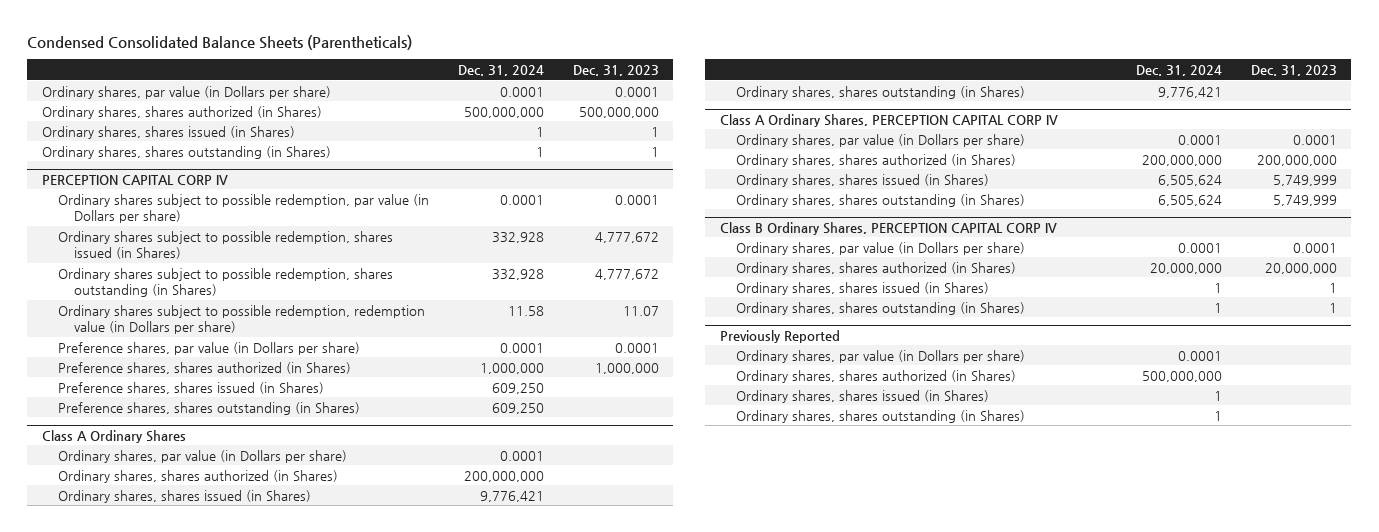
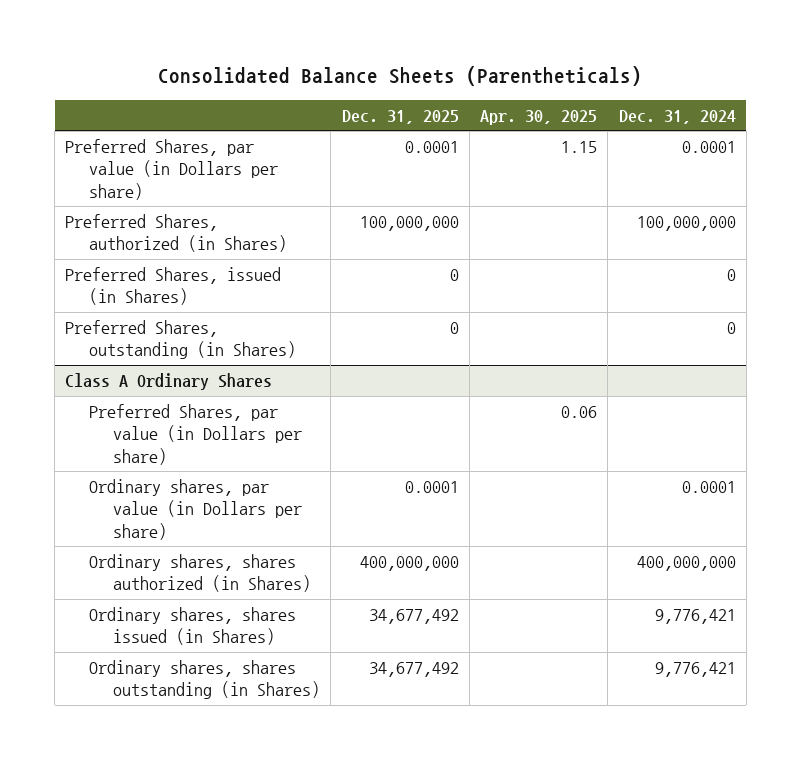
- Condensed Consolidated Balance Sheets (Parentheticals)
+ Consolidated Balance Sheets (Parentheticals)
- | Dec. 31, 2024 | Dec. 31, 2023
+ | Dec. 31, 2025 | Apr. 30, 2025 | Dec. 31, 2024
- Ordinary shares, par value (in Dollars per share) | 0.0001 | 0.0001
- Ordinary shares, shares authorized (in Shares) | 500,000,000 | 500,000,000
- Ordinary shares, shares issued (in Shares) | 1 | 1
- Ordinary shares, shares outstanding (in Shares) | 1 | 1
- PERCEPTION CAPITAL CORP IV
- Ordinary shares subject to possible redemption, par value (in Dollars per share) | 0.0001 | 0.0001
- Ordinary shares subject to possible redemption, shares issued (in Shares) | 332,928 | 4,777,672
- Ordinary shares subject to possible redemption, shares outstanding (in Shares) | 332,928 | 4,777,672
- Ordinary shares subject to possible redemption, redemption value (in Dollars per share) | 11.58 | 11.07
- Preference shares, par value (in Dollars per share) | 0.0001 | 0.0001
- Preference shares, shares authorized (in Shares) | 1,000,000 | 1,000,000
- Preference shares, shares issued (in Shares) | 609,250 |
- Preference shares, shares outstanding (in Shares) | 609,250 |
+ Preferred Shares, par value (in Dollars per share) | 0.0001 | 1.15 | 0.0001
+ Preferred Shares, authorized (in Shares) | 100,000,000 | | 100,000,000
+ Preferred Shares, issued (in Shares) | 0 | | 0
+ Preferred Shares, outstanding (in Shares) | 0 | | 0
@ Class A Ordinary Shares
+ Preferred Shares, par value (in Dollars per share) | | 0.06 |
- Ordinary shares, shares authorized (in Shares) | 200,000,000 |
+ Ordinary shares, shares authorized (in Shares) | 400,000,000 | | 400,000,000
- Class A Ordinary Shares, PERCEPTION CAPITAL CORP IV
- Ordinary shares, par value (in Dollars per share) | 0.0001 | 0.0001
- Ordinary shares, shares authorized (in Shares) | 200,000,000 | 200,000,000
- Ordinary shares, shares issued (in Shares) | 6,505,624 | 5,749,999
- Ordinary shares, shares outstanding (in Shares) | 6,505,624 | 5,749,999
- Class B Ordinary Shares, PERCEPTION CAPITAL CORP IV
- Ordinary shares, par value (in Dollars per share) | 0.0001 | 0.0001
- Ordinary shares, shares authorized (in Shares) | 20,000,000 | 20,000,000
- Ordinary shares, shares issued (in Shares) | 1 | 1
- Ordinary shares, shares outstanding (in Shares) | 1 | 1
- Previously Reported
- Ordinary shares, par value (in Dollars per share) | 0.0001 |
- Ordinary shares, shares authorized (in Shares) | 500,000,000 |
- Ordinary shares, shares issued (in Shares) | 1 |
- Ordinary shares, shares outstanding (in Shares) | 1 |

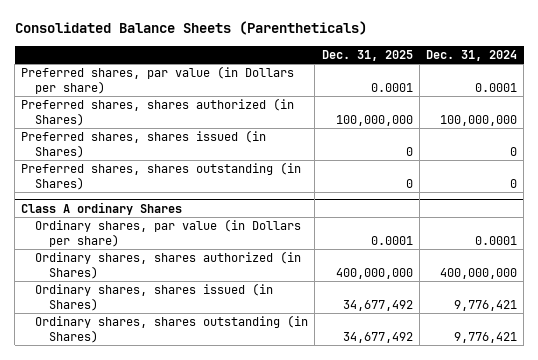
- | Dec. 31, 2025 | Apr. 30, 2025 | Dec. 31, 2024
+ | Dec. 31, 2025 | Dec. 31, 2024
- Preferred Shares, par value (in Dollars per share) | 0.0001 | 1.15 | 0.0001
- Preferred Shares, authorized (in Shares) | 100,000,000 | | 100,000,000
- Preferred Shares, issued (in Shares) | 0 | | 0
- Preferred Shares, outstanding (in Shares) | 0 | | 0
- Class A Ordinary Shares
- Preferred Shares, par value (in Dollars per share) | | 0.06 |
+ Preferred shares, par value (in Dollars per share) | 0.0001 | 0.0001
+ Preferred shares, shares authorized (in Shares) | 100,000,000 | 100,000,000
+ Preferred shares, shares issued (in Shares) | 0 | 0
+ Preferred shares, shares outstanding (in Shares) | 0 | 0
+ Class A ordinary Shares

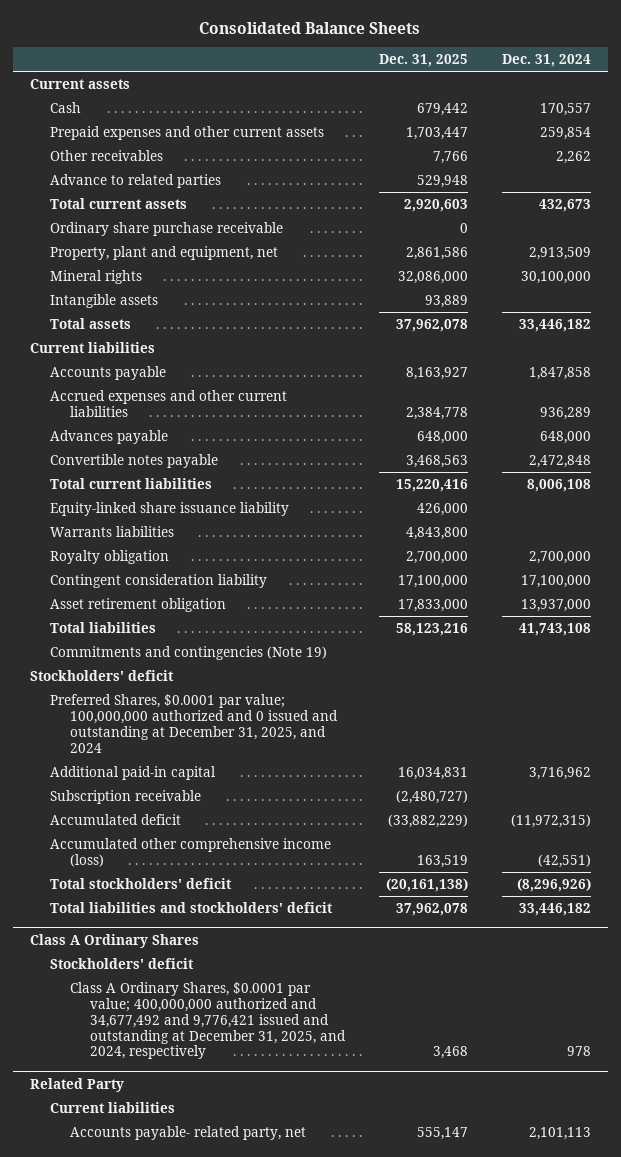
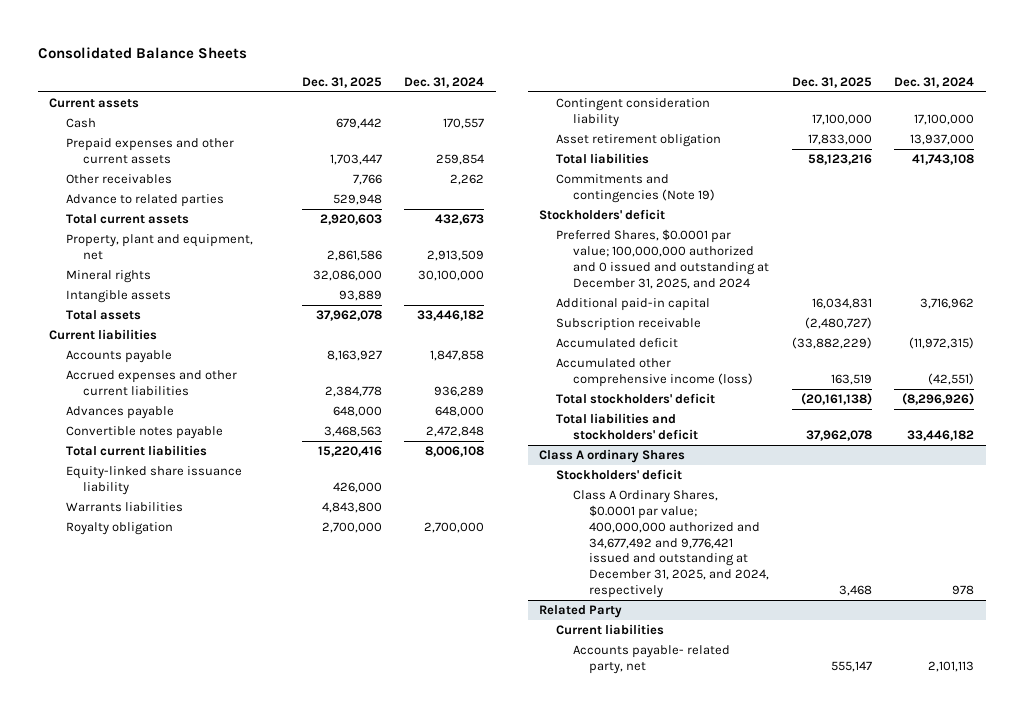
- Ordinary share purchase receivable | 0 |
- Class A Ordinary Shares
+ Class A ordinary Shares

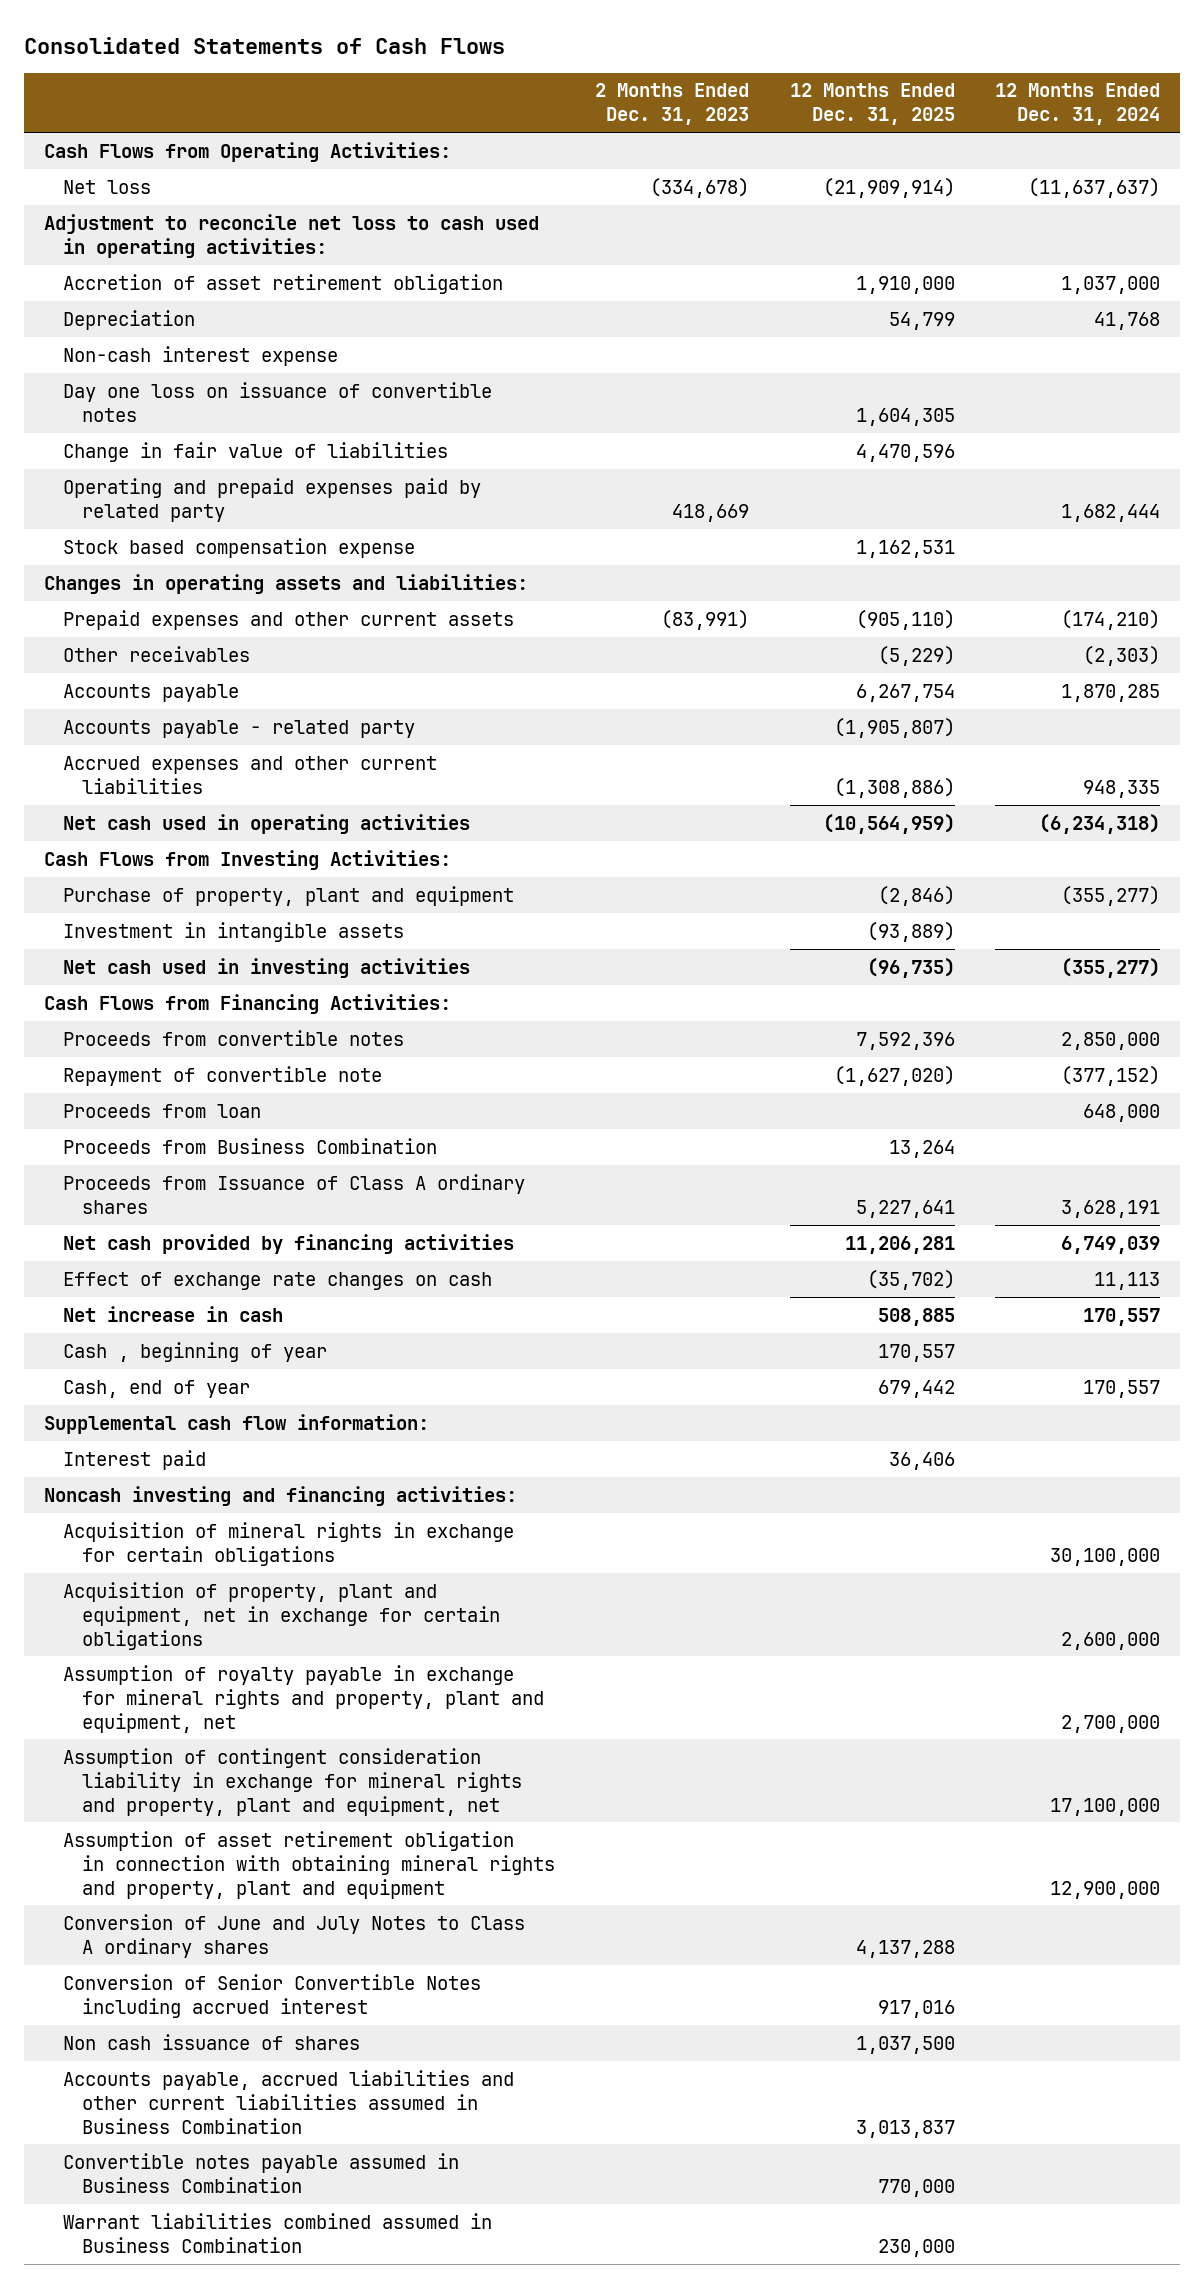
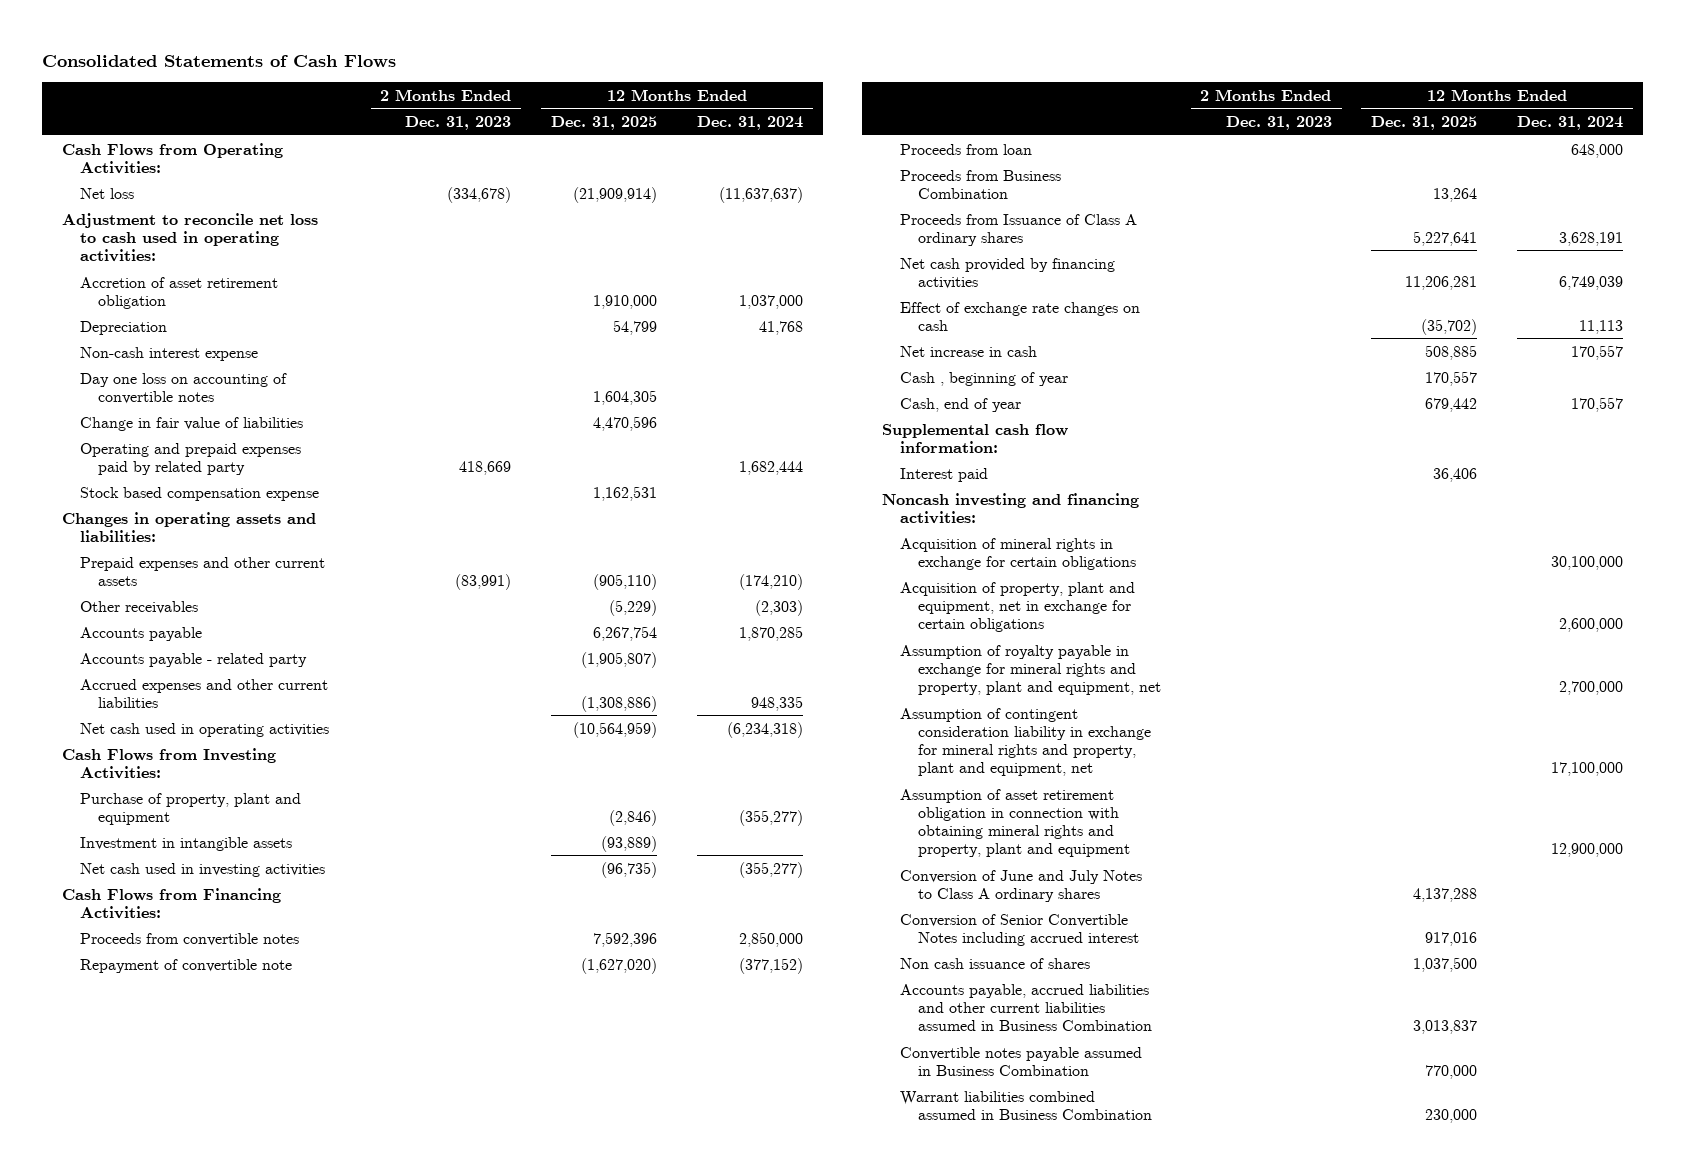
- Day one loss on issuance of convertible notes | | 1,604,305 |
+ Day one loss on accounting of convertible notes | | 1,604,305 |

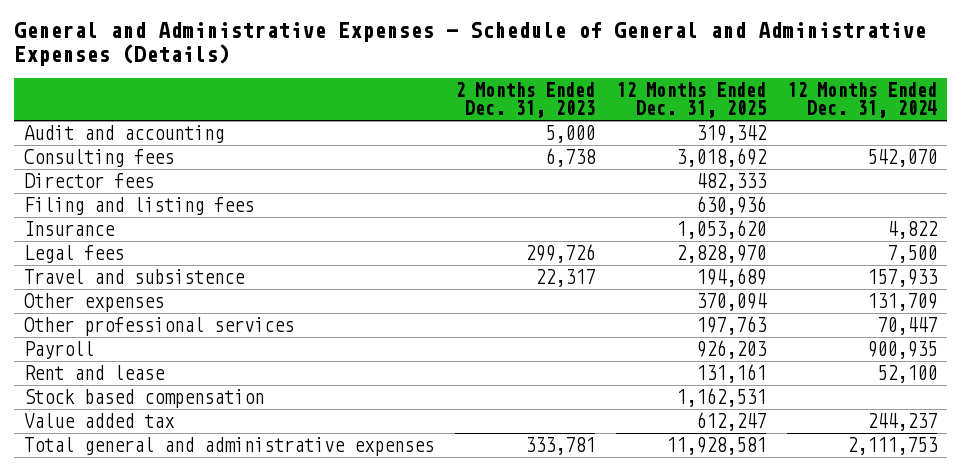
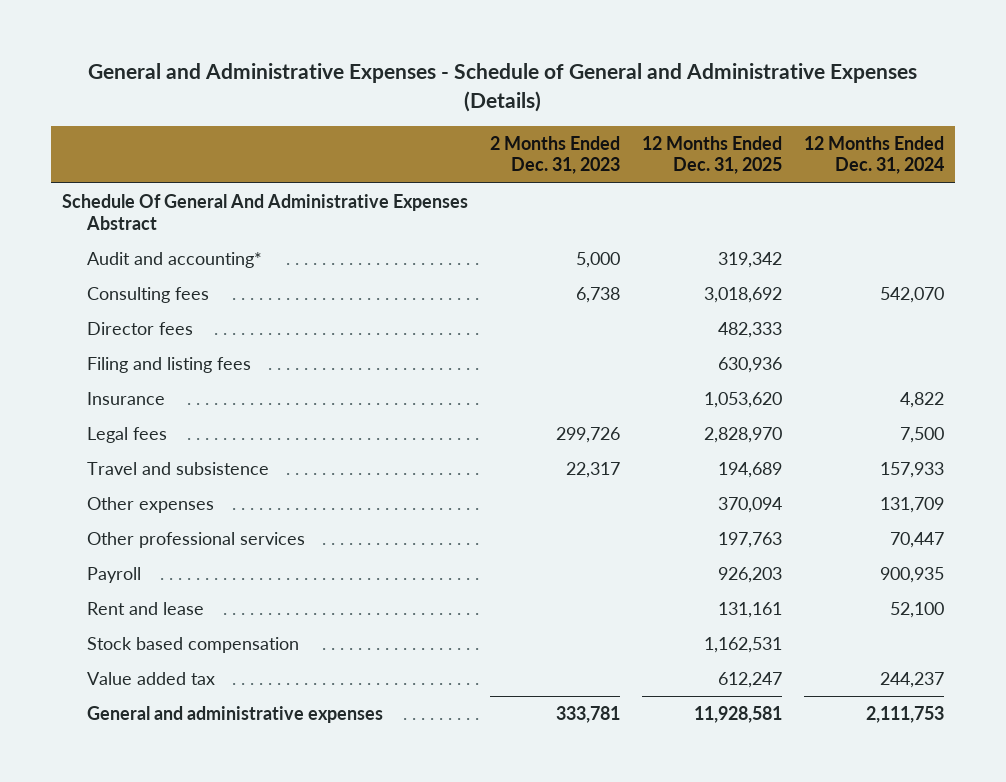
- Audit and accounting | 5,000 | 319,342 |
+ Schedule Of General And Administrative Expenses Abstract
+ Audit and accounting* | 5,000 | 319,342 |
- Total general and administrative expenses | 333,781 | 11,928,581 | 2,111,753
+ General and administrative expenses | 333,781 | 11,928,581 | 2,111,753

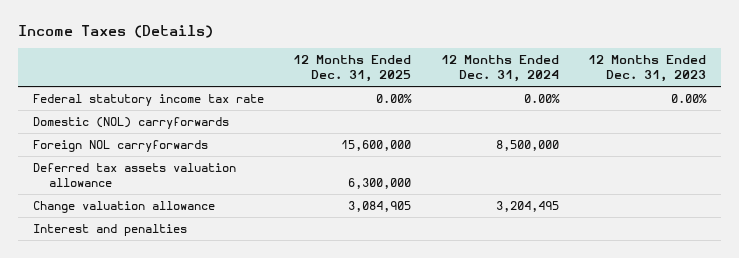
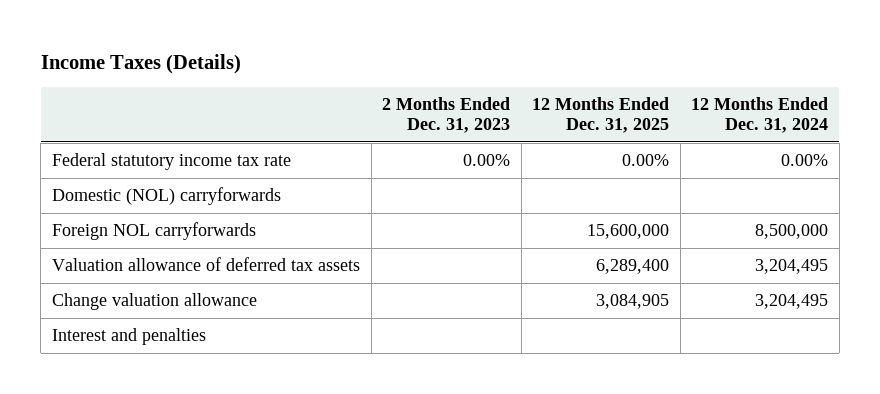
- | 12 Months Ended Dec. 31, 2025 | 12 Months Ended Dec. 31, 2024 | 12 Months Ended Dec. 31, 2023
+ | 2 Months Ended Dec. 31, 2023 | 12 Months Ended Dec. 31, 2025 | 12 Months Ended Dec. 31, 2024
- Deferred tax assets valuation allowance | 6,300,000 | |
+ Valuation allowance of deferred tax assets | | 6,289,400 | 3,204,495

